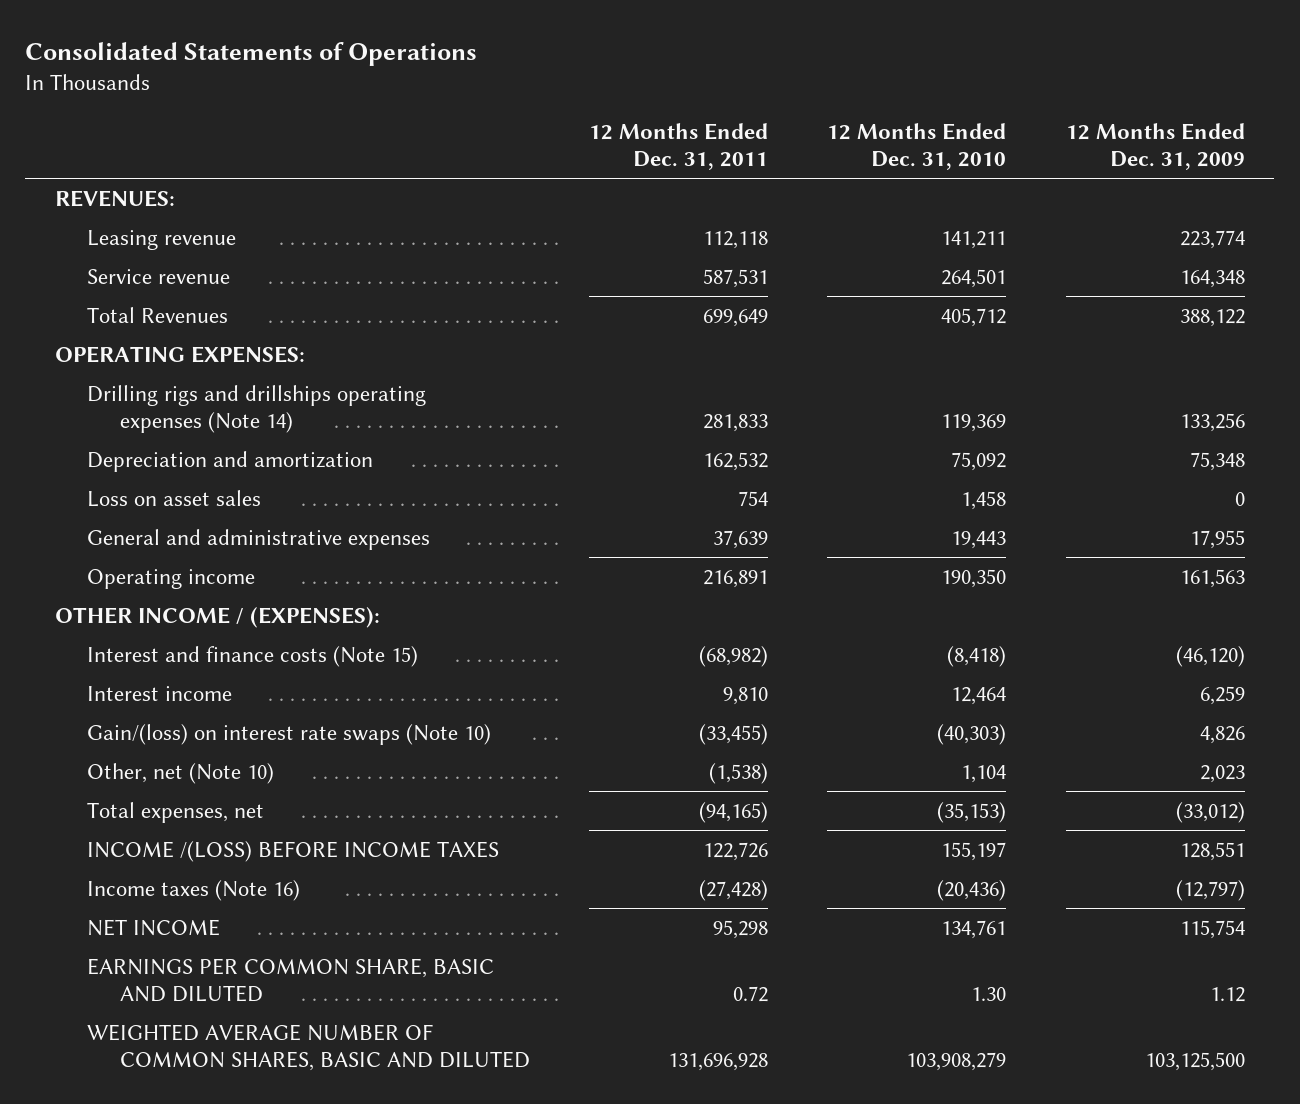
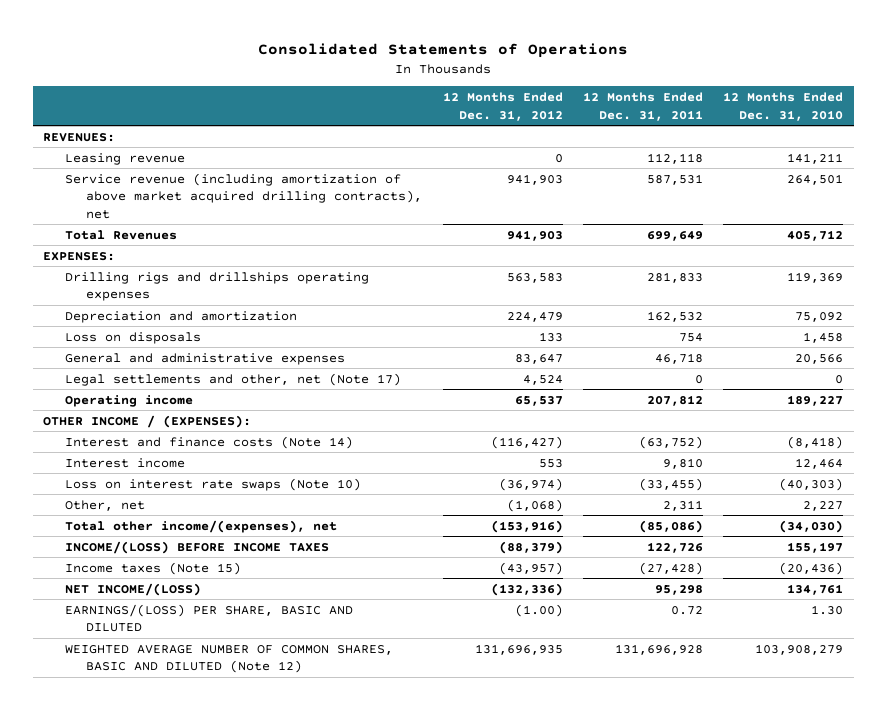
- | 12 Months Ended Dec. 31, 2011 | 12 Months Ended Dec. 31, 2010 | 12 Months Ended Dec. 31, 2009
+ | 12 Months Ended Dec. 31, 2012 | 12 Months Ended Dec. 31, 2011 | 12 Months Ended Dec. 31, 2010
- Service revenue | 587,531 | 264,501 | 164,348
+ Service revenue (including amortization of above market acquired drilling contracts), net | 941,903 | 587,531 | 264,501
- OPERATING EXPENSES:
- Drilling rigs and drillships operating expenses (Note 14) | 281,833 | 119,369 | 133,256
+ EXPENSES:
+ Drilling rigs and drillships operating expenses | 563,583 | 281,833 | 119,369
- Loss on asset sales | 754 | 1,458 | 0
- General and administrative expenses | 37,639 | 19,443 | 17,955
- Operating income | 216,891 | 190,350 | 161,563
+ Loss on disposals | 133 | 754 | 1,458
+ General and administrative expenses | 83,647 | 46,718 | 20,566
+ Legal settlements and other, net (Note 17) | 4,524 | 0 | 0
+ Operating income | 65,537 | 207,812 | 189,227
- Interest and finance costs (Note 15) | (68,982) | (8,418) | (46,120)
+ Interest and finance costs (Note 14) | (116,427) | (63,752) | (8,418)
- Gain/(loss) on interest rate swaps (Note 10) | (33,455) | (40,303) | 4,826
- Other, net (Note 10) | (1,538) | 1,104 | 2,023
- Total expenses, net | (94,165) | (35,153) | (33,012)
- INCOME /(LOSS) BEFORE INCOME TAXES | 122,726 | 155,197 | 128,551
- Income taxes (Note 16) | (27,428) | (20,436) | (12,797)
- NET INCOME | 95,298 | 134,761 | 115,754
- EARNINGS PER COMMON SHARE, BASIC AND DILUTED | 0.72 | 1.30 | 1.12
- WEIGHTED AVERAGE NUMBER OF COMMON SHARES, BASIC AND DILUTED | 131,696,928 | 103,908,279 | 103,125,500
+ Loss on interest rate swaps (Note 10) | (36,974) | (33,455) | (40,303)
+ Other, net | (1,068) | 2,311 | 2,227
+ Total other income/(expenses), net | (153,916) | (85,086) | (34,030)
+ INCOME/(LOSS) BEFORE INCOME TAXES | (88,379) | 122,726 | 155,197
+ Income taxes (Note 15) | (43,957) | (27,428) | (20,436)
+ NET INCOME/(LOSS) | (132,336) | 95,298 | 134,761
+ EARNINGS/(LOSS) PER SHARE, BASIC AND DILUTED | (1.00) | 0.72 | 1.30
+ WEIGHTED AVERAGE NUMBER OF COMMON SHARES, BASIC AND DILUTED (Note 12) | 131,696,935 | 131,696,928 | 103,908,279

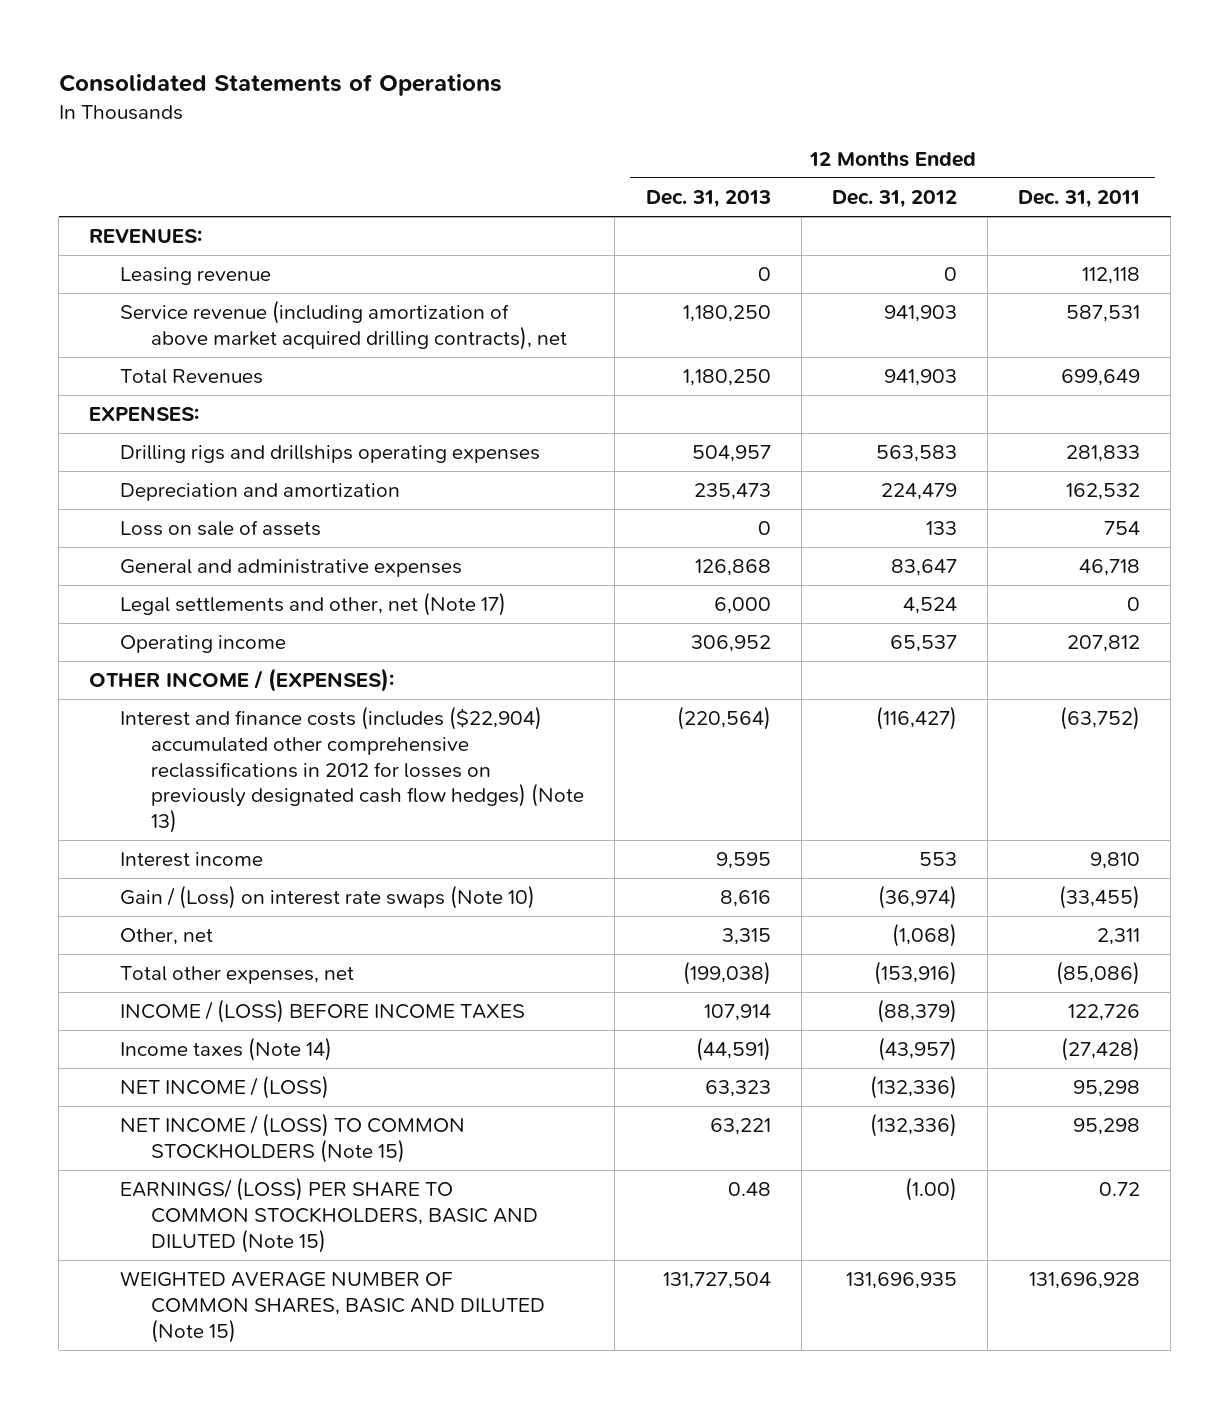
- | 12 Months Ended Dec. 31, 2012 | 12 Months Ended Dec. 31, 2011 | 12 Months Ended Dec. 31, 2010
+ | 12 Months Ended Dec. 31, 2013 | 12 Months Ended Dec. 31, 2012 | 12 Months Ended Dec. 31, 2011
- Loss on disposals | 133 | 754 | 1,458
+ Loss on sale of assets | 0 | 133 | 754
- Interest and finance costs (Note 14) | (116,427) | (63,752) | (8,418)
+ Interest and finance costs (includes ($22,904) accumulated other comprehensive reclassifications in 2012 for losses on previously designated cash flow hedges) (Note 13) | (220,564) | (116,427) | (63,752)
- Loss on interest rate swaps (Note 10) | (36,974) | (33,455) | (40,303)
+ Gain / (Loss) on interest rate swaps (Note 10) | 8,616 | (36,974) | (33,455)
- Total other income/(expenses), net | (153,916) | (85,086) | (34,030)
- INCOME/(LOSS) BEFORE INCOME TAXES | (88,379) | 122,726 | 155,197
- Income taxes (Note 15) | (43,957) | (27,428) | (20,436)
- NET INCOME/(LOSS) | (132,336) | 95,298 | 134,761
- EARNINGS/(LOSS) PER SHARE, BASIC AND DILUTED | (1.00) | 0.72 | 1.30
- WEIGHTED AVERAGE NUMBER OF COMMON SHARES, BASIC AND DILUTED (Note 12) | 131,696,935 | 131,696,928 | 103,908,279
+ Total other expenses, net | (199,038) | (153,916) | (85,086)
+ INCOME / (LOSS) BEFORE INCOME TAXES | 107,914 | (88,379) | 122,726
+ Income taxes (Note 14) | (44,591) | (43,957) | (27,428)
+ NET INCOME / (LOSS) | 63,323 | (132,336) | 95,298
+ NET INCOME / (LOSS) TO COMMON STOCKHOLDERS (Note 15) | 63,221 | (132,336) | 95,298
+ EARNINGS/ (LOSS) PER SHARE TO COMMON STOCKHOLDERS, BASIC AND DILUTED (Note 15) | 0.48 | (1.00) | 0.72
+ WEIGHTED AVERAGE NUMBER OF COMMON SHARES, BASIC AND DILUTED (Note 15) | 131,727,504 | 131,696,935 | 131,696,928

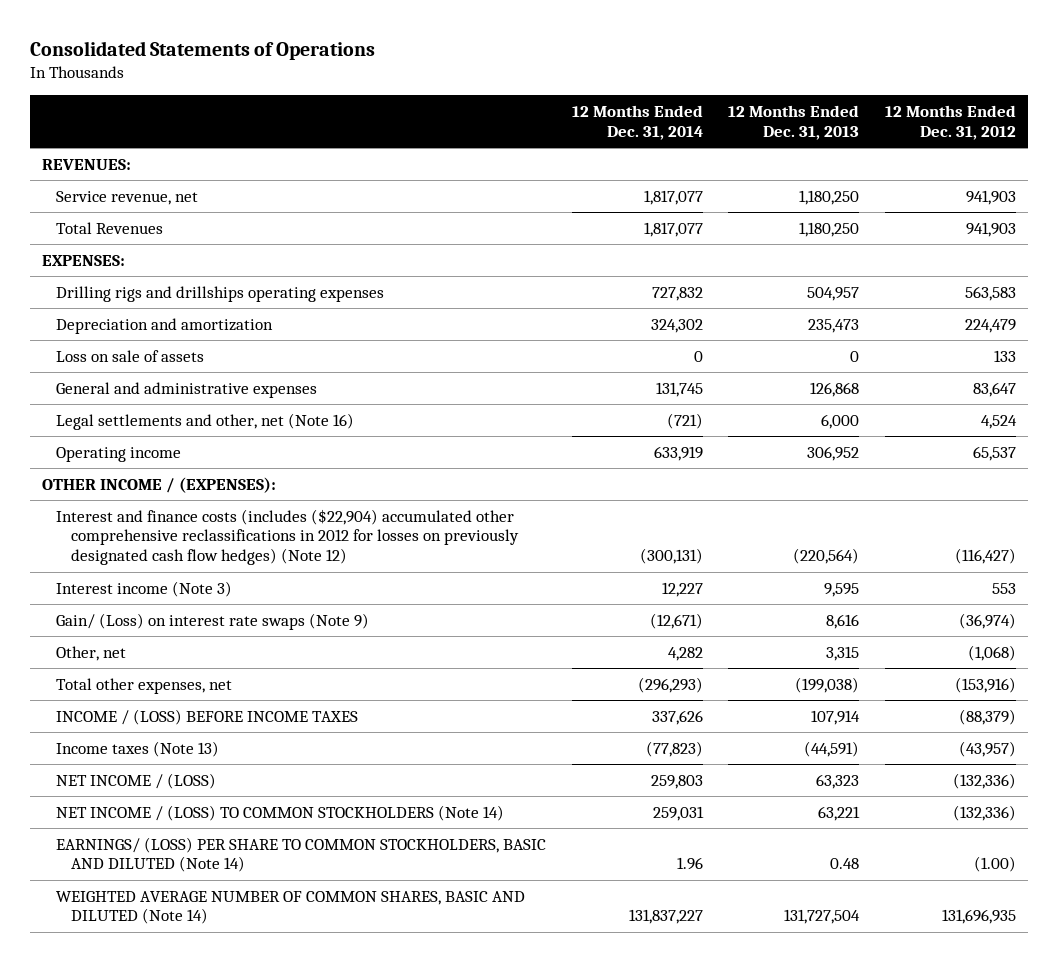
- | 12 Months Ended Dec. 31, 2013 | 12 Months Ended Dec. 31, 2012 | 12 Months Ended Dec. 31, 2011
+ | 12 Months Ended Dec. 31, 2014 | 12 Months Ended Dec. 31, 2013 | 12 Months Ended Dec. 31, 2012
- Leasing revenue | 0 | 0 | 112,118
- Service revenue (including amortization of above market acquired drilling contracts), net | 1,180,250 | 941,903 | 587,531
+ Service revenue, net | 1,817,077 | 1,180,250 | 941,903
- Legal settlements and other, net (Note 17) | 6,000 | 4,524 | 0
+ Legal settlements and other, net (Note 16) | (721) | 6,000 | 4,524
- Interest and finance costs (includes ($22,904) accumulated other comprehensive reclassifications in 2012 for losses on previously designated cash flow hedges) (Note 13) | (220,564) | (116,427) | (63,752)
- Interest income | 9,595 | 553 | 9,810
- Gain / (Loss) on interest rate swaps (Note 10) | 8,616 | (36,974) | (33,455)
+ Interest and finance costs (includes ($22,904) accumulated other comprehensive reclassifications in 2012 for losses on previously designated cash flow hedges) (Note 12) | (300,131) | (220,564) | (116,427)
+ Interest income (Note 3) | 12,227 | 9,595 | 553
+ Gain/ (Loss) on interest rate swaps (Note 9) | (12,671) | 8,616 | (36,974)
- Income taxes (Note 14) | (44,591) | (43,957) | (27,428)
+ Income taxes (Note 13) | (77,823) | (44,591) | (43,957)
- NET INCOME / (LOSS) TO COMMON STOCKHOLDERS (Note 15) | 63,221 | (132,336) | 95,298
- EARNINGS/ (LOSS) PER SHARE TO COMMON STOCKHOLDERS, BASIC AND DILUTED (Note 15) | 0.48 | (1.00) | 0.72
- WEIGHTED AVERAGE NUMBER OF COMMON SHARES, BASIC AND DILUTED (Note 15) | 131,727,504 | 131,696,935 | 131,696,928
+ NET INCOME / (LOSS) TO COMMON STOCKHOLDERS (Note 14) | 259,031 | 63,221 | (132,336)
+ EARNINGS/ (LOSS) PER SHARE TO COMMON STOCKHOLDERS, BASIC AND DILUTED (Note 14) | 1.96 | 0.48 | (1.00)
+ WEIGHTED AVERAGE NUMBER OF COMMON SHARES, BASIC AND DILUTED (Note 14) | 131,837,227 | 131,727,504 | 131,696,935

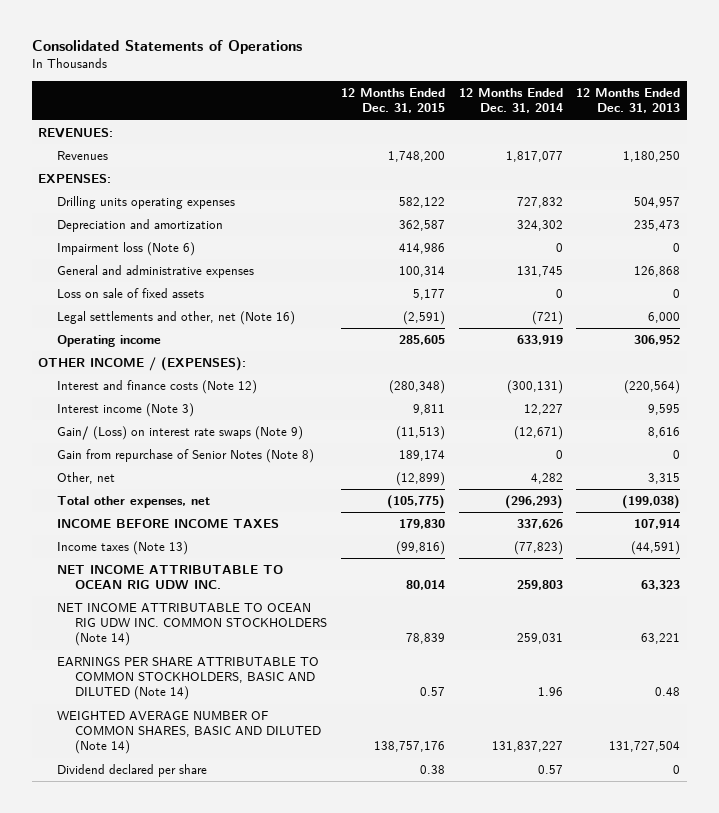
- | 12 Months Ended Dec. 31, 2014 | 12 Months Ended Dec. 31, 2013 | 12 Months Ended Dec. 31, 2012
+ | 12 Months Ended Dec. 31, 2015 | 12 Months Ended Dec. 31, 2014 | 12 Months Ended Dec. 31, 2013
- Service revenue, net | 1,817,077 | 1,180,250 | 941,903
- Total Revenues | 1,817,077 | 1,180,250 | 941,903
+ Revenues | 1,748,200 | 1,817,077 | 1,180,250
- Drilling rigs and drillships operating expenses | 727,832 | 504,957 | 563,583
+ Drilling units operating expenses | 582,122 | 727,832 | 504,957
- Loss on sale of assets | 0 | 0 | 133
+ Impairment loss (Note 6) | 414,986 | 0 | 0
+ Loss on sale of fixed assets | 5,177 | 0 | 0
- Interest and finance costs (includes ($22,904) accumulated other comprehensive reclassifications in 2012 for losses on previously designated cash flow hedges) (Note 12) | (300,131) | (220,564) | (116,427)
+ Interest and finance costs (Note 12) | (280,348) | (300,131) | (220,564)
+ Gain from repurchase of Senior Notes (Note 8) | 189,174 | 0 | 0
- INCOME / (LOSS) BEFORE INCOME TAXES | 337,626 | 107,914 | (88,379)
+ INCOME BEFORE INCOME TAXES | 179,830 | 337,626 | 107,914
- NET INCOME / (LOSS) | 259,803 | 63,323 | (132,336)
- NET INCOME / (LOSS) TO COMMON STOCKHOLDERS (Note 14) | 259,031 | 63,221 | (132,336)
- EARNINGS/ (LOSS) PER SHARE TO COMMON STOCKHOLDERS, BASIC AND DILUTED (Note 14) | 1.96 | 0.48 | (1.00)
+ NET INCOME ATTRIBUTABLE TO OCEAN RIG UDW INC. | 80,014 | 259,803 | 63,323
+ NET INCOME ATTRIBUTABLE TO OCEAN RIG UDW INC. COMMON STOCKHOLDERS (Note 14) | 78,839 | 259,031 | 63,221
+ EARNINGS PER SHARE ATTRIBUTABLE TO COMMON STOCKHOLDERS, BASIC AND DILUTED (Note 14) | 0.57 | 1.96 | 0.48
+ Dividend declared per share | 0.38 | 0.57 | 0

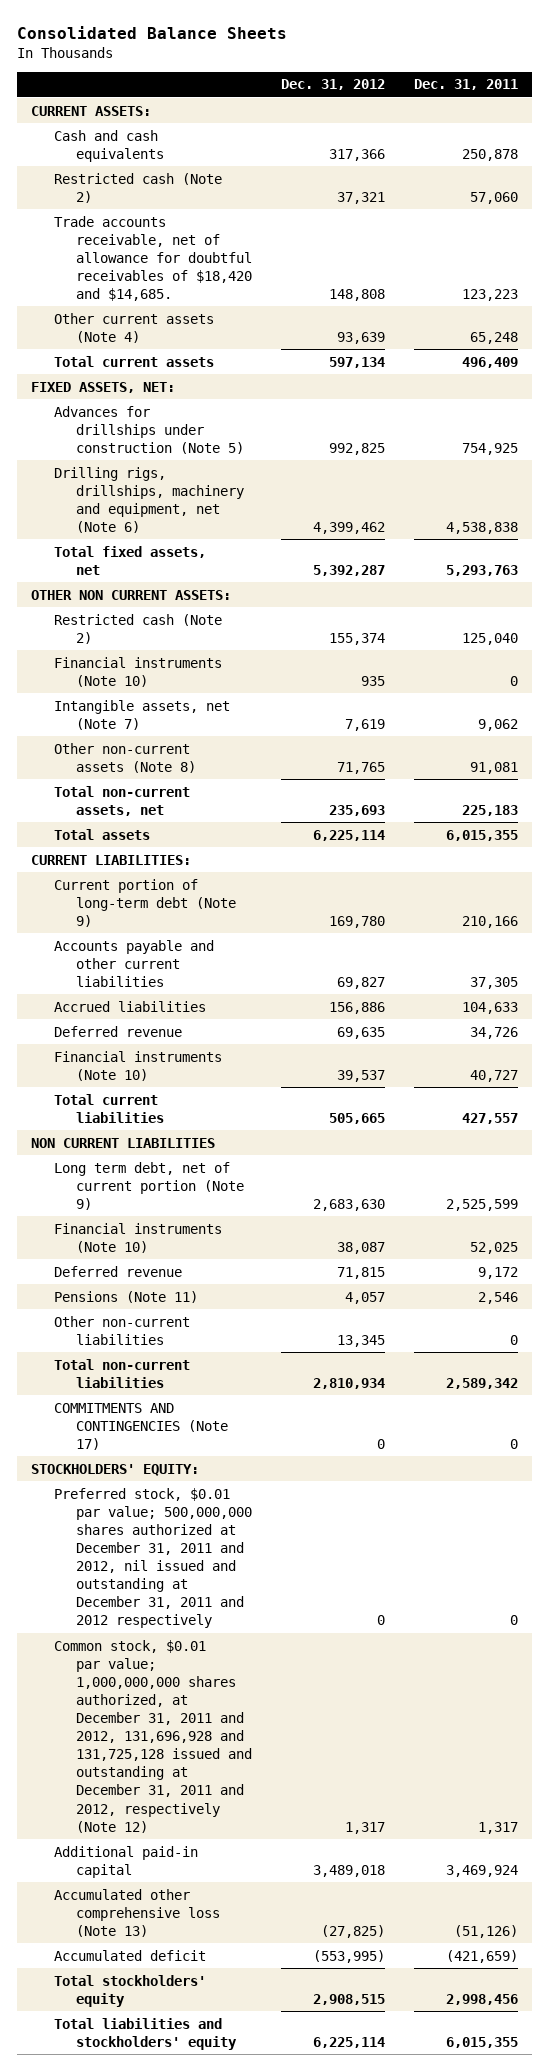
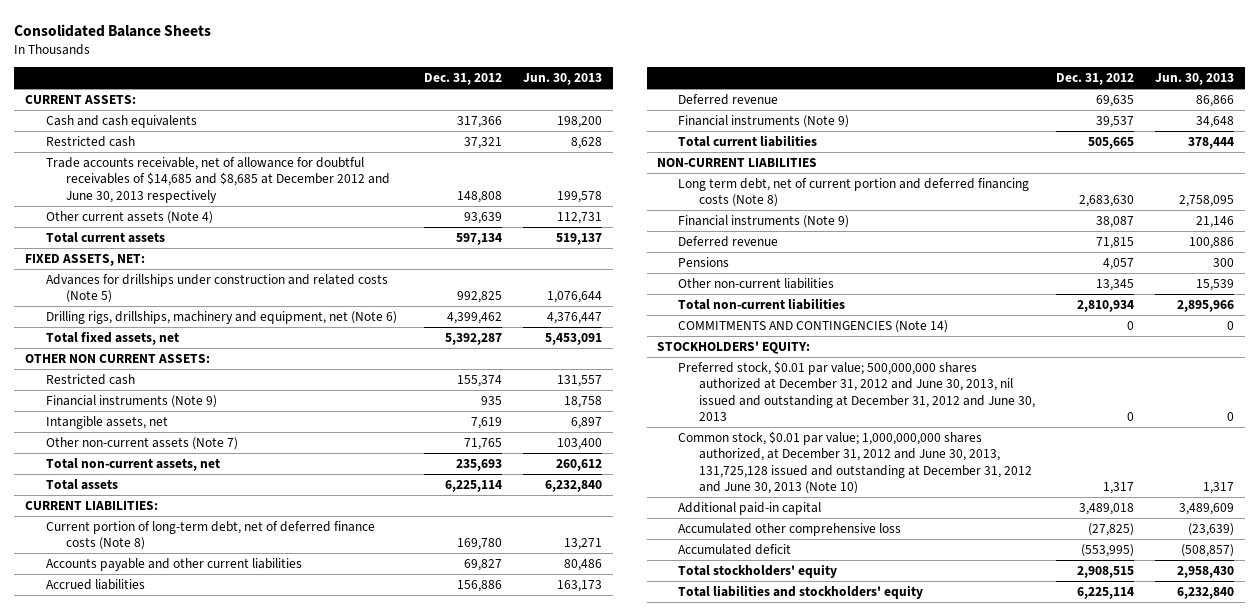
- | Dec. 31, 2012 | Dec. 31, 2011
+ | Dec. 31, 2012 | Jun. 30, 2013
- Restricted cash (Note 2) | 37,321 | 57,060
- Trade accounts receivable, net of allowance for doubtful receivables of $18,420 and $14,685. | 148,808 | 123,223
+ Restricted cash | 37,321 | 8,628
+ Trade accounts receivable, net of allowance for doubtful receivables of $14,685 and $8,685 at December 2012 and June 30, 2013 respectively | 148,808 | 199,578
- Advances for drillships under construction (Note 5) | 992,825 | 754,925
+ Advances for drillships under construction and related costs (Note 5) | 992,825 | 1,076,644
- Restricted cash (Note 2) | 155,374 | 125,040
- Financial instruments (Note 10) | 935 | 0
- Intangible assets, net (Note 7) | 7,619 | 9,062
- Other non-current assets (Note 8) | 71,765 | 91,081
+ Restricted cash | 155,374 | 131,557
+ Financial instruments (Note 9) | 935 | 18,758
+ Intangible assets, net | 7,619 | 6,897
+ Other non-current assets (Note 7) | 71,765 | 103,400
- Current portion of long-term debt (Note 9) | 169,780 | 210,166
+ Current portion of long-term debt, net of deferred finance costs (Note 8) | 169,780 | 13,271
- Financial instruments (Note 10) | 39,537 | 40,727
+ Financial instruments (Note 9) | 39,537 | 34,648
- NON CURRENT LIABILITIES
- Long term debt, net of current portion (Note 9) | 2,683,630 | 2,525,599
- Financial instruments (Note 10) | 38,087 | 52,025
+ NON-CURRENT LIABILITIES
+ Long term debt, net of current portion and deferred financing costs (Note 8) | 2,683,630 | 2,758,095
+ Financial instruments (Note 9) | 38,087 | 21,146
- Pensions (Note 11) | 4,057 | 2,546
+ Pensions | 4,057 | 300
- COMMITMENTS AND CONTINGENCIES (Note 17) | 0 | 0
+ COMMITMENTS AND CONTINGENCIES (Note 14) | 0 | 0
- Preferred stock, $0.01 par value; 500,000,000 shares authorized at December 31, 2011 and 2012, nil issued and outstanding at December 31, 2011 and 2012 respectively | 0 | 0
- Common stock, $0.01 par value; 1,000,000,000 shares authorized, at December 31, 2011 and 2012, 131,696,928 and 131,725,128 issued and outstanding at December 31, 2011 and 2012, respectively (Note 12) | 1,317 | 1,317
+ Preferred stock, $0.01 par value; 500,000,000 shares authorized at December 31, 2012 and June 30, 2013, nil issued and outstanding at December 31, 2012 and June 30, 2013 | 0 | 0
+ Common stock, $0.01 par value; 1,000,000,000 shares authorized, at December 31, 2012 and June 30, 2013, 131,725,128 issued and outstanding at December 31, 2012 and June 30, 2013 (Note 10) | 1,317 | 1,317
- Accumulated other comprehensive loss (Note 13) | (27,825) | (51,126)
+ Accumulated other comprehensive loss | (27,825) | (23,639)

